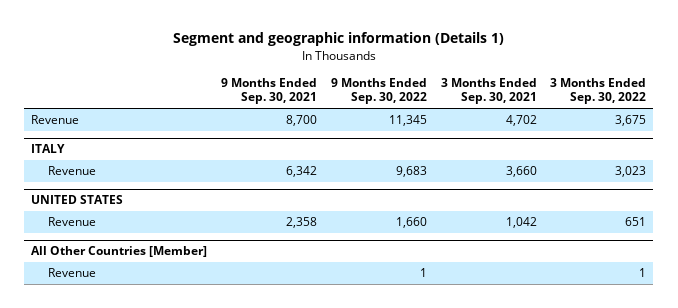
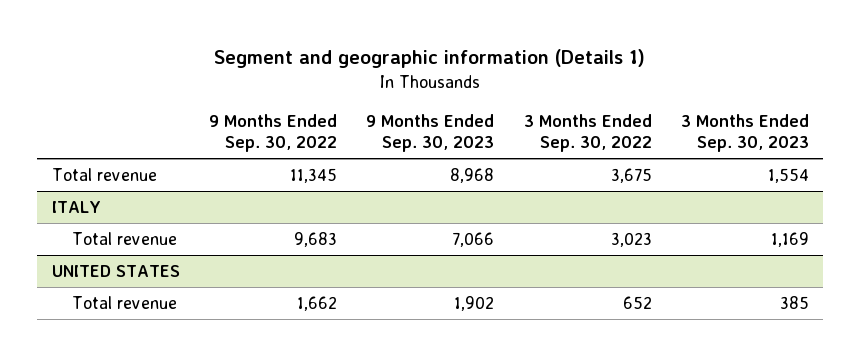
- | 9 Months Ended Sep. 30, 2021 | 9 Months Ended Sep. 30, 2022 | 3 Months Ended Sep. 30, 2021 | 3 Months Ended Sep. 30, 2022
+ | 9 Months Ended Sep. 30, 2022 | 9 Months Ended Sep. 30, 2023 | 3 Months Ended Sep. 30, 2022 | 3 Months Ended Sep. 30, 2023
- Revenue | 8,700 | 11,345 | 4,702 | 3,675
+ Total revenue | 11,345 | 8,968 | 3,675 | 1,554
@ ITALY
- Revenue | 6,342 | 9,683 | 3,660 | 3,023
+ Total revenue | 9,683 | 7,066 | 3,023 | 1,169
@ UNITED STATES
- Revenue | 2,358 | 1,660 | 1,042 | 651
- All Other Countries [Member]
- Revenue | | 1 | | 1
@ UNITED STATES
+ Total revenue | 1,662 | 1,902 | 652 | 385

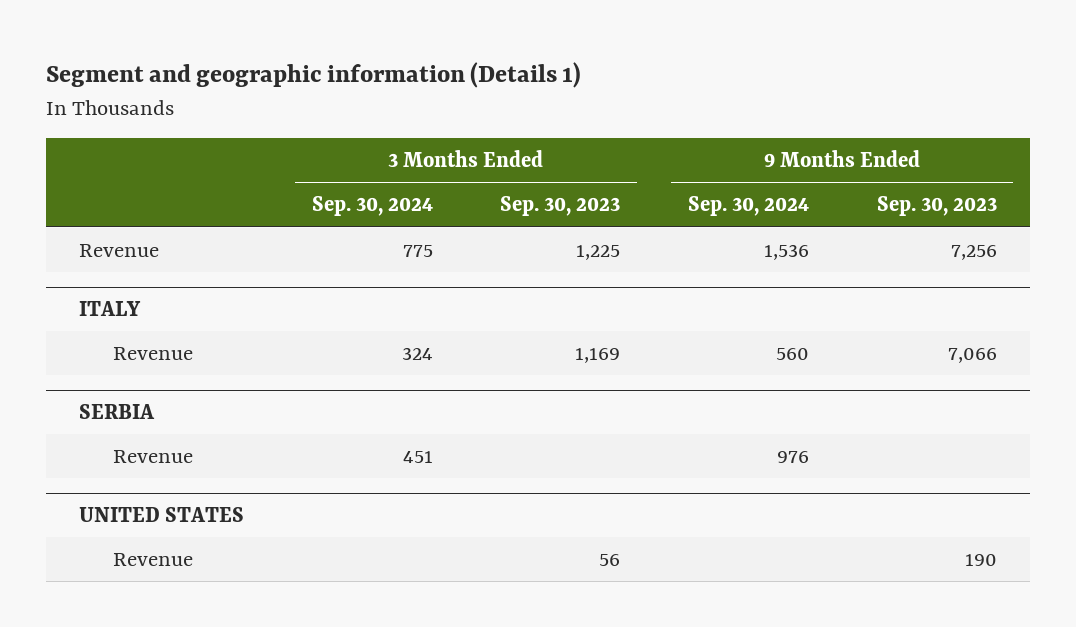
- | 9 Months Ended Sep. 30, 2022 | 9 Months Ended Sep. 30, 2023 | 3 Months Ended Sep. 30, 2022 | 3 Months Ended Sep. 30, 2023
+ | 3 Months Ended Sep. 30, 2024 | 3 Months Ended Sep. 30, 2023 | 9 Months Ended Sep. 30, 2024 | 9 Months Ended Sep. 30, 2023
- Total revenue | 11,345 | 8,968 | 3,675 | 1,554
+ Revenue | 775 | 1,225 | 1,536 | 7,256
@ ITALY
- Total revenue | 9,683 | 7,066 | 3,023 | 1,169
+ Revenue | 324 | 1,169 | 560 | 7,066
+ SERBIA
+ Revenue | 451 | | 976 |
@ UNITED STATES
- Total revenue | 1,662 | 1,902 | 652 | 385
+ Revenue | | 56 | | 190

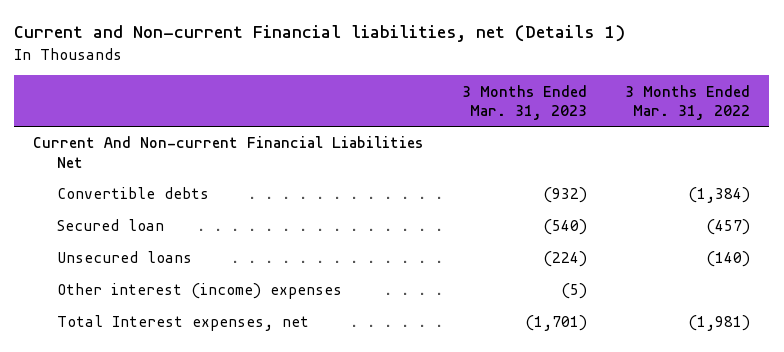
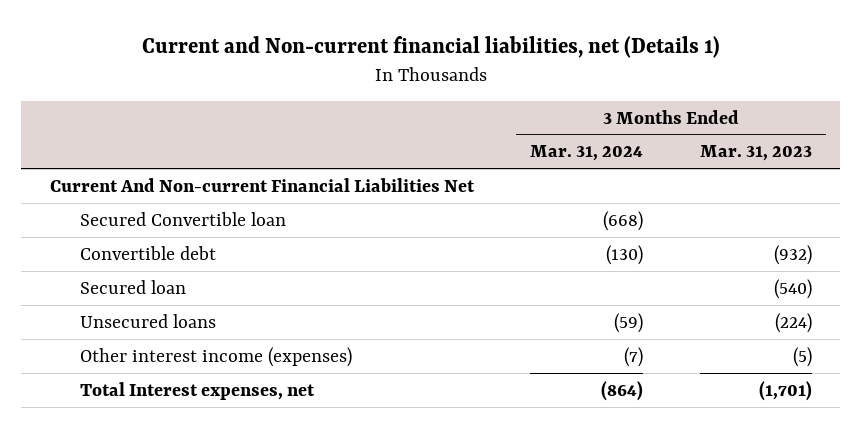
- Current and Non-current Financial liabilities, net (Details 1)
+ Current and Non-current financial liabilities, net (Details 1)
- | 3 Months Ended Mar. 31, 2023 | 3 Months Ended Mar. 31, 2022
+ | 3 Months Ended Mar. 31, 2024 | 3 Months Ended Mar. 31, 2023
- Convertible debts | (932) | (1,384)
+ Secured Convertible loan | (668) |
+ Convertible debt | (130) | (932)
- Other interest (income) expenses | (5) |
+ Other interest income (expenses) | (7) | (5)

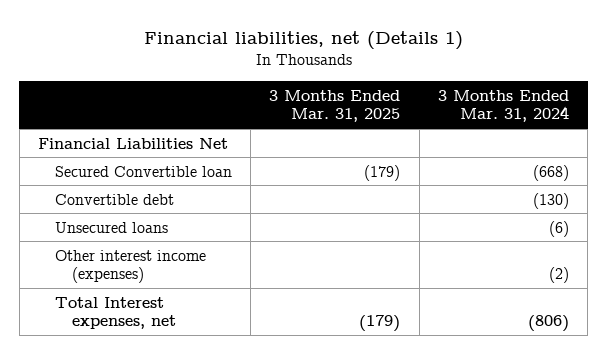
- Current and Non-current financial liabilities, net (Details 1)
+ Financial liabilities, net (Details 1)
- | 3 Months Ended Mar. 31, 2024 | 3 Months Ended Mar. 31, 2023
+ | 3 Months Ended Mar. 31, 2025 | 3 Months Ended Mar. 31, 2024
- Current And Non-current Financial Liabilities Net
+ Financial Liabilities Net
- Secured loan | | (540)
- Unsecured loans | (59) | (224)
- Other interest income (expenses) | (7) | (5)
- Total Interest expenses, net | (864) | (1,701)
+ Unsecured loans | | (6)
+ Other interest income (expenses) | | (2)
+ Total Interest expenses, net | (179) | (806)

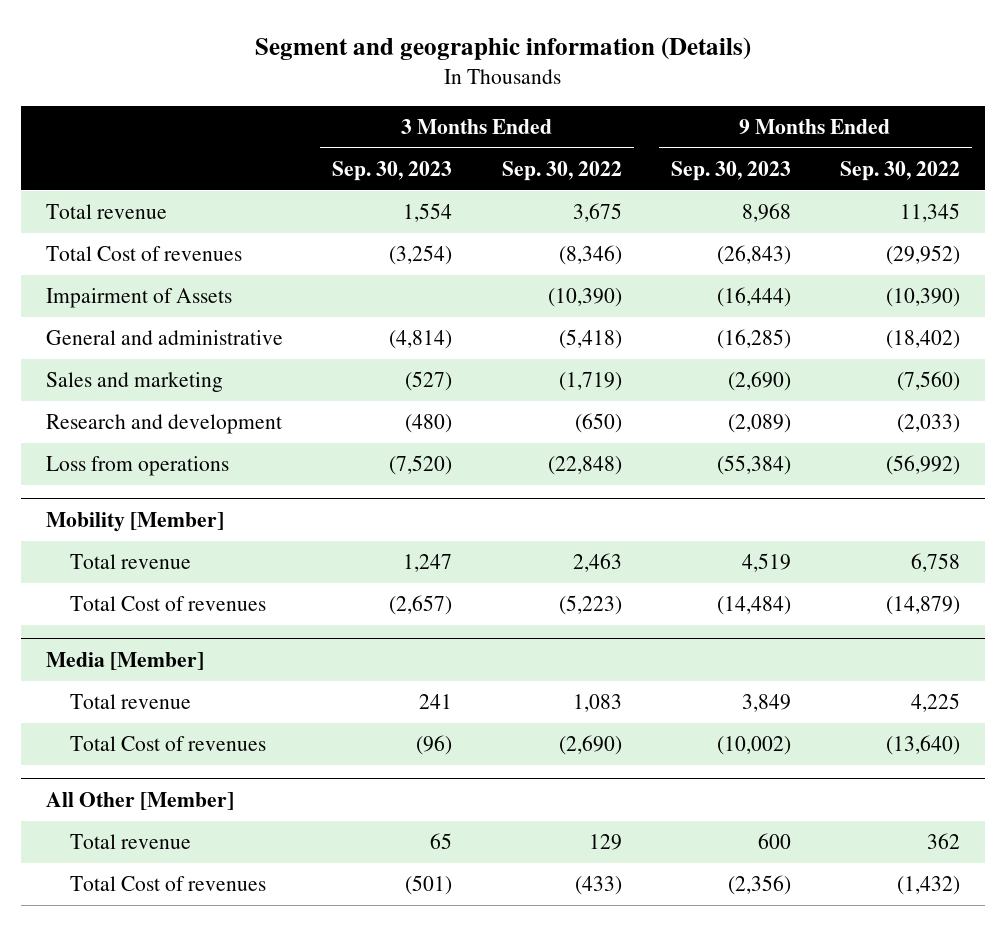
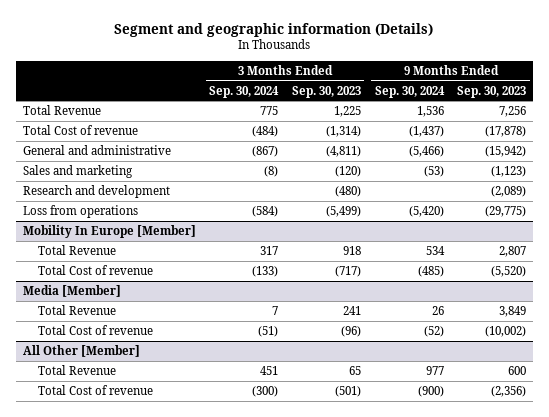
- | 3 Months Ended Sep. 30, 2023 | 3 Months Ended Sep. 30, 2022 | 9 Months Ended Sep. 30, 2023 | 9 Months Ended Sep. 30, 2022
+ | 3 Months Ended Sep. 30, 2024 | 3 Months Ended Sep. 30, 2023 | 9 Months Ended Sep. 30, 2024 | 9 Months Ended Sep. 30, 2023
- Total revenue | 1,554 | 3,675 | 8,968 | 11,345
- Total Cost of revenues | (3,254) | (8,346) | (26,843) | (29,952)
- Impairment of Assets | | (10,390) | (16,444) | (10,390)
- General and administrative | (4,814) | (5,418) | (16,285) | (18,402)
- Sales and marketing | (527) | (1,719) | (2,690) | (7,560)
+ Total Revenue | 775 | 1,225 | 1,536 | 7,256
+ Total Cost of revenue | (484) | (1,314) | (1,437) | (17,878)
+ General and administrative | (867) | (4,811) | (5,466) | (15,942)
+ Sales and marketing | (8) | (120) | (53) | (1,123)
- Loss from operations | (7,520) | (22,848) | (55,384) | (56,992)
- Mobility [Member]
- Total revenue | 1,247 | 2,463 | 4,519 | 6,758
- Total Cost of revenues | (2,657) | (5,223) | (14,484) | (14,879)
+ Loss from operations | (584) | (5,499) | (5,420) | (29,775)
+ Mobility In Europe [Member]
+ Total Revenue | 317 | 918 | 534 | 2,807
+ Total Cost of revenue | (133) | (717) | (485) | (5,520)
@ Media [Member]
- Total revenue | 241 | 1,083 | 3,849 | 4,225
- Total Cost of revenues | (96) | (2,690) | (10,002) | (13,640)
+ Total Revenue | 7 | 241 | 26 | 3,849
+ Total Cost of revenue | (51) | (96) | (52) | (10,002)
@ All Other [Member]
- Total revenue | 65 | 129 | 600 | 362
- Total Cost of revenues | (501) | (433) | (2,356) | (1,432)
+ Total Revenue | 451 | 65 | 977 | 600
+ Total Cost of revenue | (300) | (501) | (900) | (2,356)

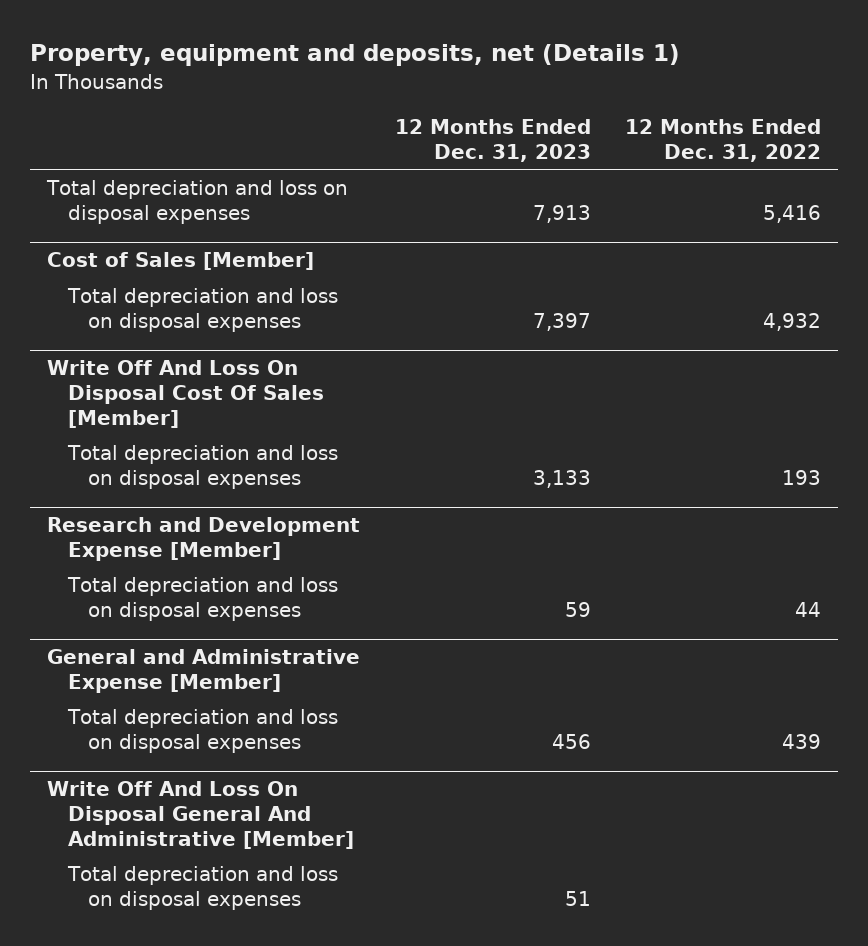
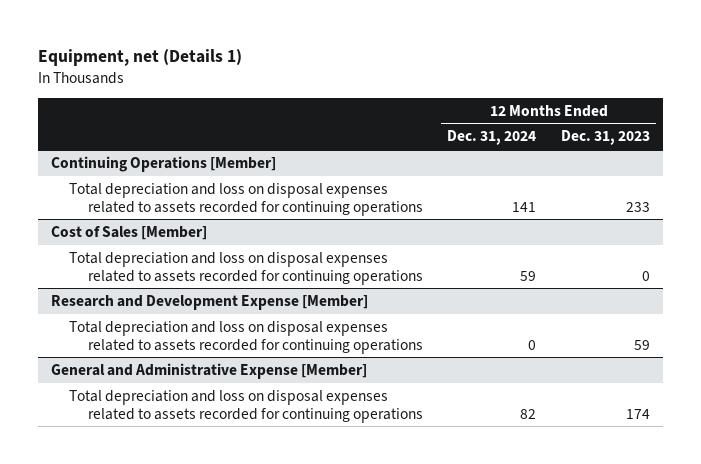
- Property, equipment and deposits, net (Details 1)
+ Equipment, net (Details 1)
- | 12 Months Ended Dec. 31, 2023 | 12 Months Ended Dec. 31, 2022
+ | 12 Months Ended Dec. 31, 2024 | 12 Months Ended Dec. 31, 2023
- Total depreciation and loss on disposal expenses | 7,913 | 5,416
+ Continuing Operations [Member]
+ Total depreciation and loss on disposal expenses related to assets recorded for continuing operations | 141 | 233
@ Cost of Sales [Member]
- Total depreciation and loss on disposal expenses | 7,397 | 4,932
- Write Off And Loss On Disposal Cost Of Sales [Member]
- Total depreciation and loss on disposal expenses | 3,133 | 193
@ Cost of Sales [Member]
+ Total depreciation and loss on disposal expenses related to assets recorded for continuing operations | 59 | 0
@ Research and Development Expense [Member]
- Total depreciation and loss on disposal expenses | 59 | 44
+ Total depreciation and loss on disposal expenses related to assets recorded for continuing operations | 0 | 59
@ General and Administrative Expense [Member]
- Total depreciation and loss on disposal expenses | 456 | 439
- Write Off And Loss On Disposal General And Administrative [Member]
- Total depreciation and loss on disposal expenses | 51 |
@ General and Administrative Expense [Member]
+ Total depreciation and loss on disposal expenses related to assets recorded for continuing operations | 82 | 174

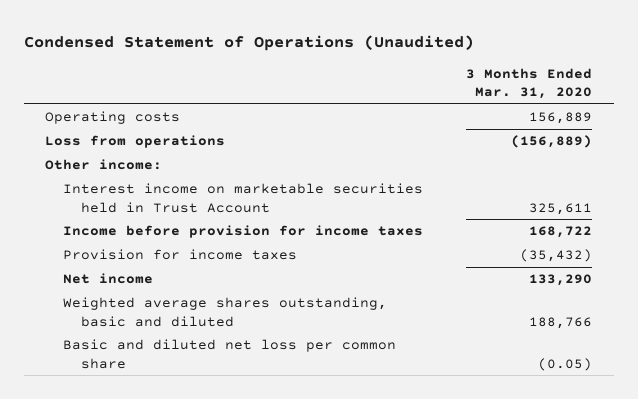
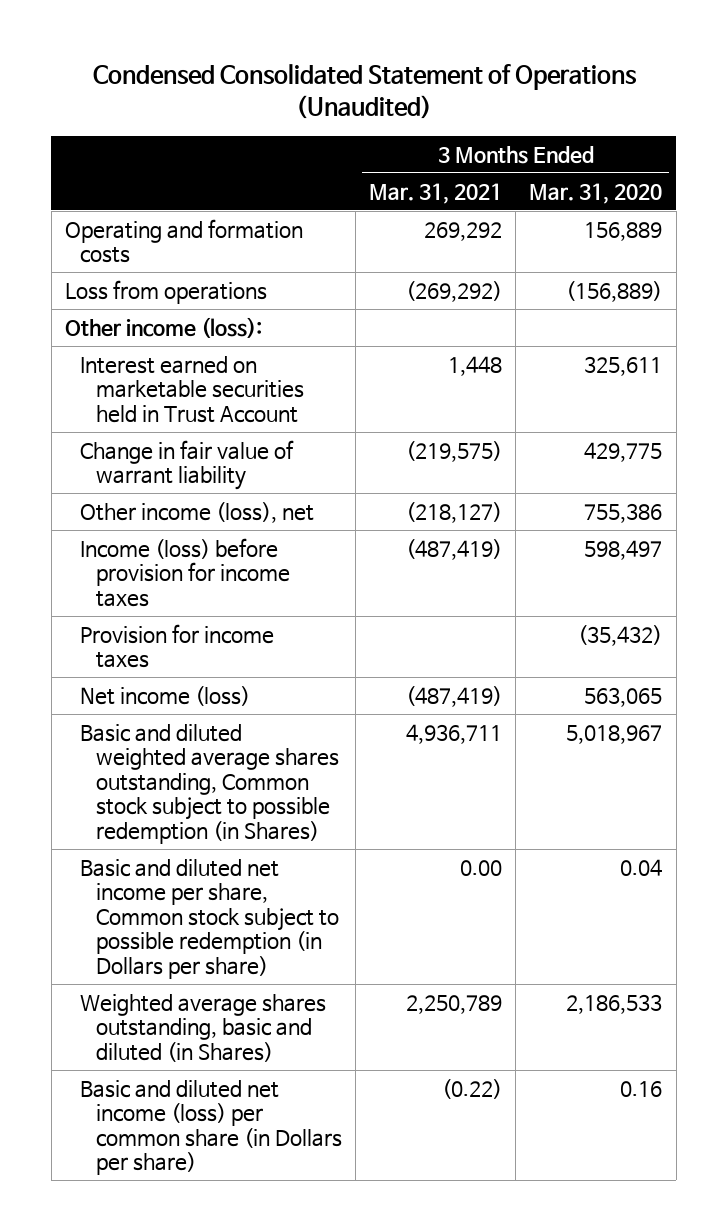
- Condensed Statement of Operations (Unaudited)
+ Condensed Consolidated Statement of Operations (Unaudited)
- | 3 Months Ended Mar. 31, 2020
+ | 3 Months Ended Mar. 31, 2021 | 3 Months Ended Mar. 31, 2020
- Operating costs | 156,889
+ Operating and formation costs | 269,292 | 156,889
- Other income:
- Interest income on marketable securities held in Trust Account | 325,611
- Income before provision for income taxes | 168,722
+ Other income (loss):
+ Interest earned on marketable securities held in Trust Account | 1,448 | 325,611
+ Change in fair value of warrant liability | (219,575) | 429,775
+ Other income (loss), net | (218,127) | 755,386
+ Income (loss) before provision for income taxes | (487,419) | 598,497
- Net income | 133,290
- Weighted average shares outstanding, basic and diluted | 188,766
- Basic and diluted net loss per common share | (0.05)
+ Net income (loss) | (487,419) | 563,065
+ Basic and diluted weighted average shares outstanding, Common stock subject to possible redemption (in Shares) | 4,936,711 | 5,018,967
+ Basic and diluted net income per share, Common stock subject to possible redemption (in Dollars per share) | 0.00 | 0.04
+ Weighted average shares outstanding, basic and diluted (in Shares) | 2,250,789 | 2,186,533
+ Basic and diluted net income (loss) per common share (in Dollars per share) | (0.22) | 0.16

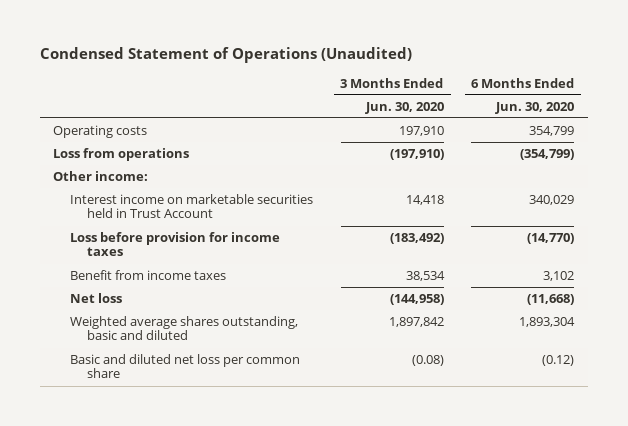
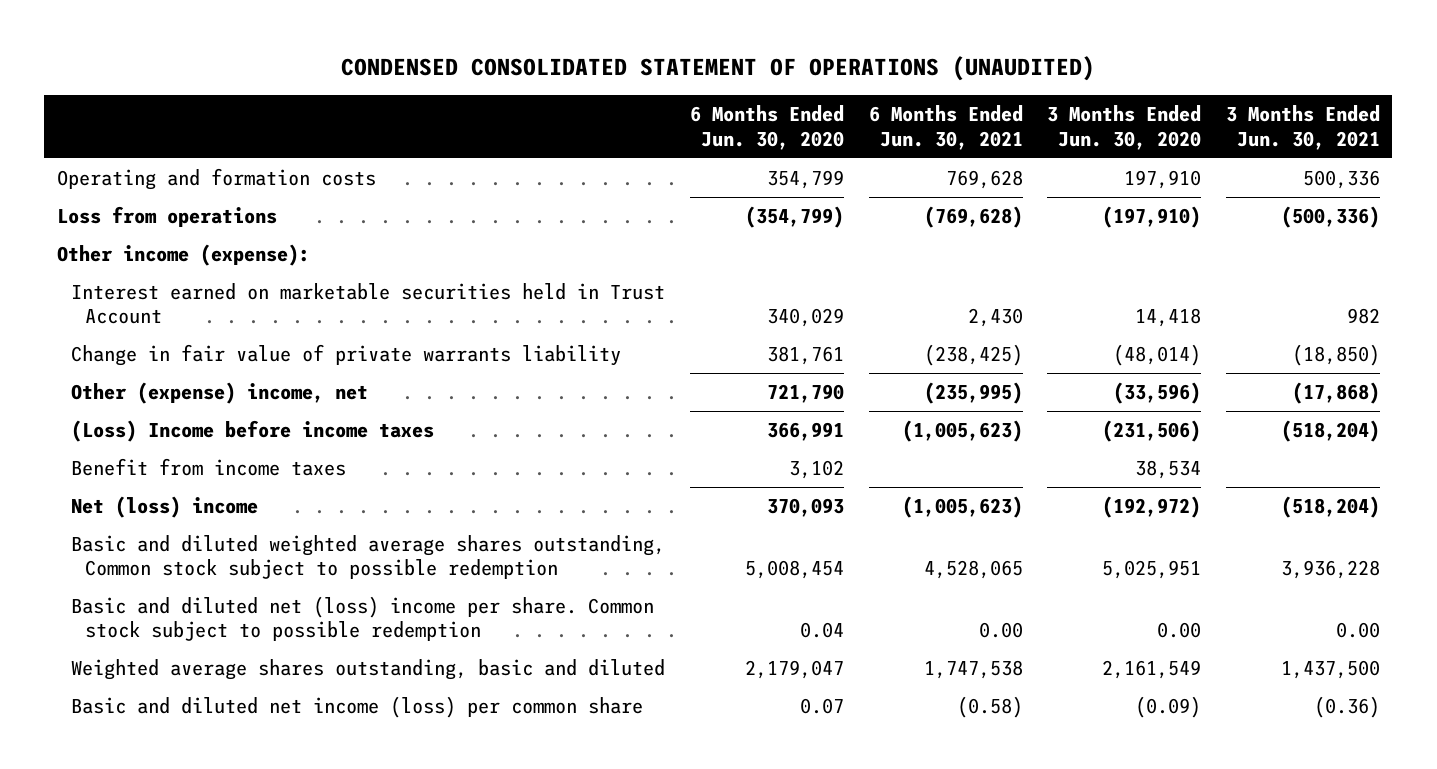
- Condensed Statement of Operations (Unaudited)
+ CONDENSED CONSOLIDATED STATEMENT OF OPERATIONS (UNAUDITED)
- | 3 Months Ended Jun. 30, 2020 | 6 Months Ended Jun. 30, 2020
+ | 6 Months Ended Jun. 30, 2020 | 6 Months Ended Jun. 30, 2021 | 3 Months Ended Jun. 30, 2020 | 3 Months Ended Jun. 30, 2021
- Operating costs | 197,910 | 354,799
+ Operating and formation costs | 354,799 | 769,628 | 197,910 | 500,336
- Other income:
- Interest income on marketable securities held in Trust Account | 14,418 | 340,029
- Loss before provision for income taxes | (183,492) | (14,770)
+ Other income (expense):
+ Interest earned on marketable securities held in Trust Account | 340,029 | 2,430 | 14,418 | 982
+ Change in fair value of private warrants liability | 381,761 | (238,425) | (48,014) | (18,850)
+ Other (expense) income, net | 721,790 | (235,995) | (33,596) | (17,868)
+ (Loss) Income before income taxes | 366,991 | (1,005,623) | (231,506) | (518,204)
- Net loss | (144,958) | (11,668)
- Weighted average shares outstanding, basic and diluted | 1,897,842 | 1,893,304
- Basic and diluted net loss per common share | (0.08) | (0.12)
+ Net (loss) income | 370,093 | (1,005,623) | (192,972) | (518,204)
+ Basic and diluted weighted average shares outstanding, Common stock subject to possible redemption | 5,008,454 | 4,528,065 | 5,025,951 | 3,936,228
+ Basic and diluted net (loss) income per share. Common stock subject to possible redemption | 0.04 | 0.00 | 0.00 | 0.00
+ Weighted average shares outstanding, basic and diluted | 2,179,047 | 1,747,538 | 2,161,549 | 1,437,500
+ Basic and diluted net income (loss) per common share | 0.07 | (0.58) | (0.09) | (0.36)

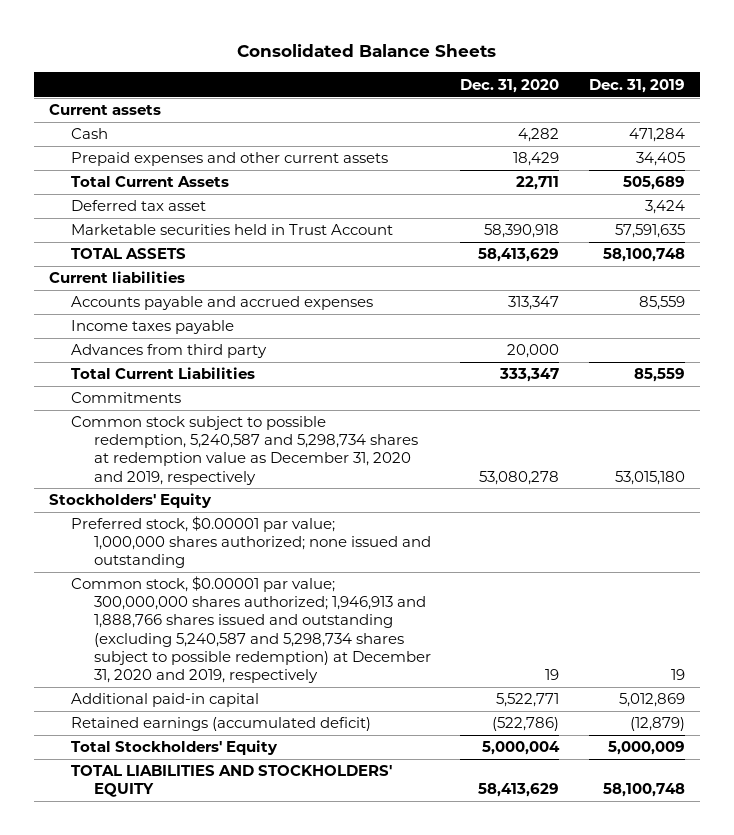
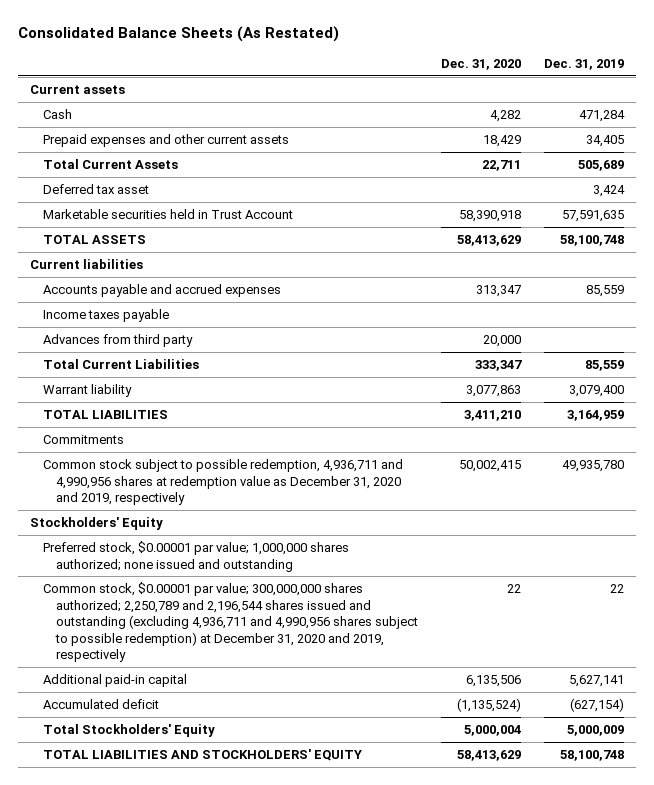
- Consolidated Balance Sheets
+ Consolidated Balance Sheets (As Restated)
+ Warrant liability | 3,077,863 | 3,079,400
+ TOTAL LIABILITIES | 3,411,210 | 3,164,959
- Common stock subject to possible redemption, 5,240,587 and 5,298,734 shares at redemption value as December 31, 2020 and 2019, respectively | 53,080,278 | 53,015,180
+ Common stock subject to possible redemption, 4,936,711 and 4,990,956 shares at redemption value as December 31, 2020 and 2019, respectively | 50,002,415 | 49,935,780
- Common stock, $0.00001 par value; 300,000,000 shares authorized; 1,946,913 and 1,888,766 shares issued and outstanding (excluding 5,240,587 and 5,298,734 shares subject to possible redemption) at December 31, 2020 and 2019, respectively | 19 | 19
- Additional paid-in capital | 5,522,771 | 5,012,869
- Retained earnings (accumulated deficit) | (522,786) | (12,879)
+ Common stock, $0.00001 par value; 300,000,000 shares authorized; 2,250,789 and 2,196,544 shares issued and outstanding (excluding 4,936,711 and 4,990,956 shares subject to possible redemption) at December 31, 2020 and 2019, respectively | 22 | 22
+ Additional paid-in capital | 6,135,506 | 5,627,141
+ Accumulated deficit | (1,135,524) | (627,154)

